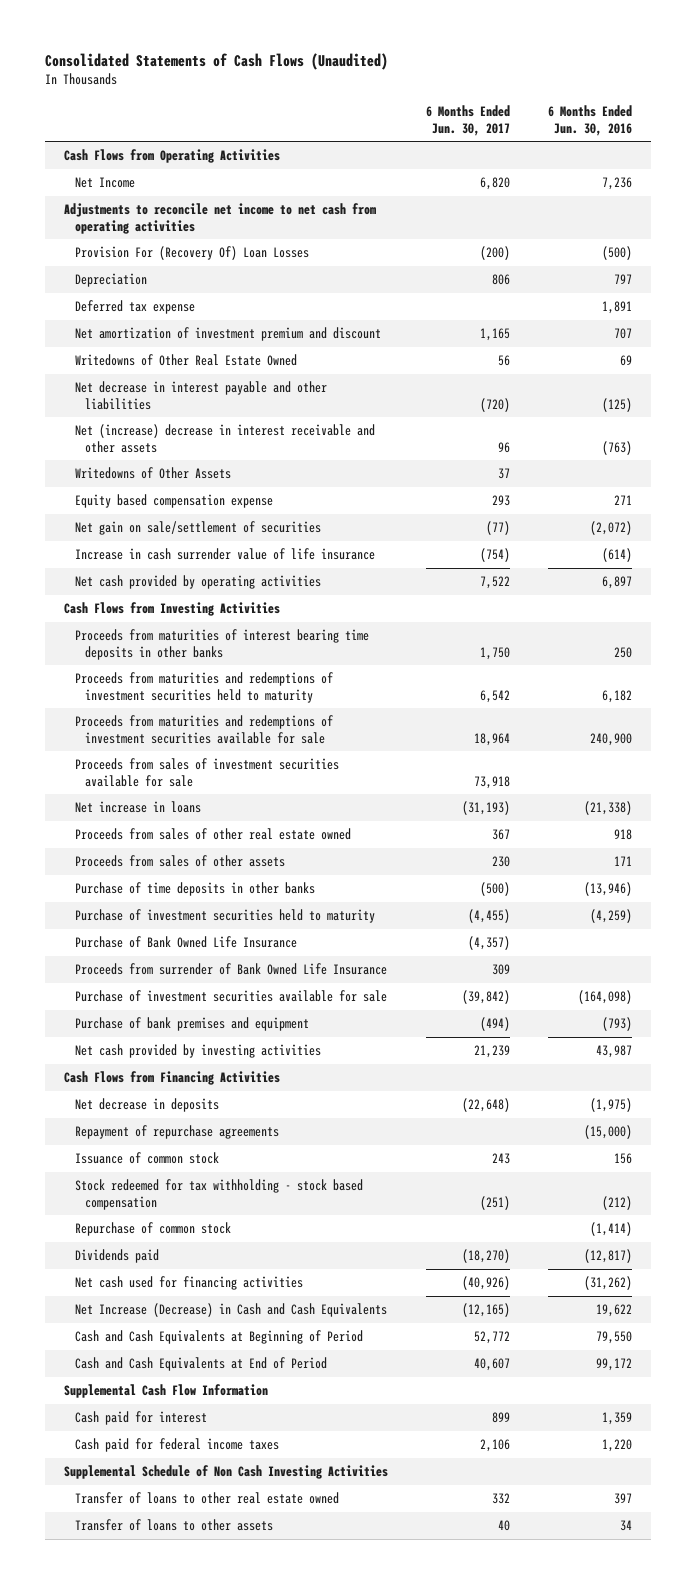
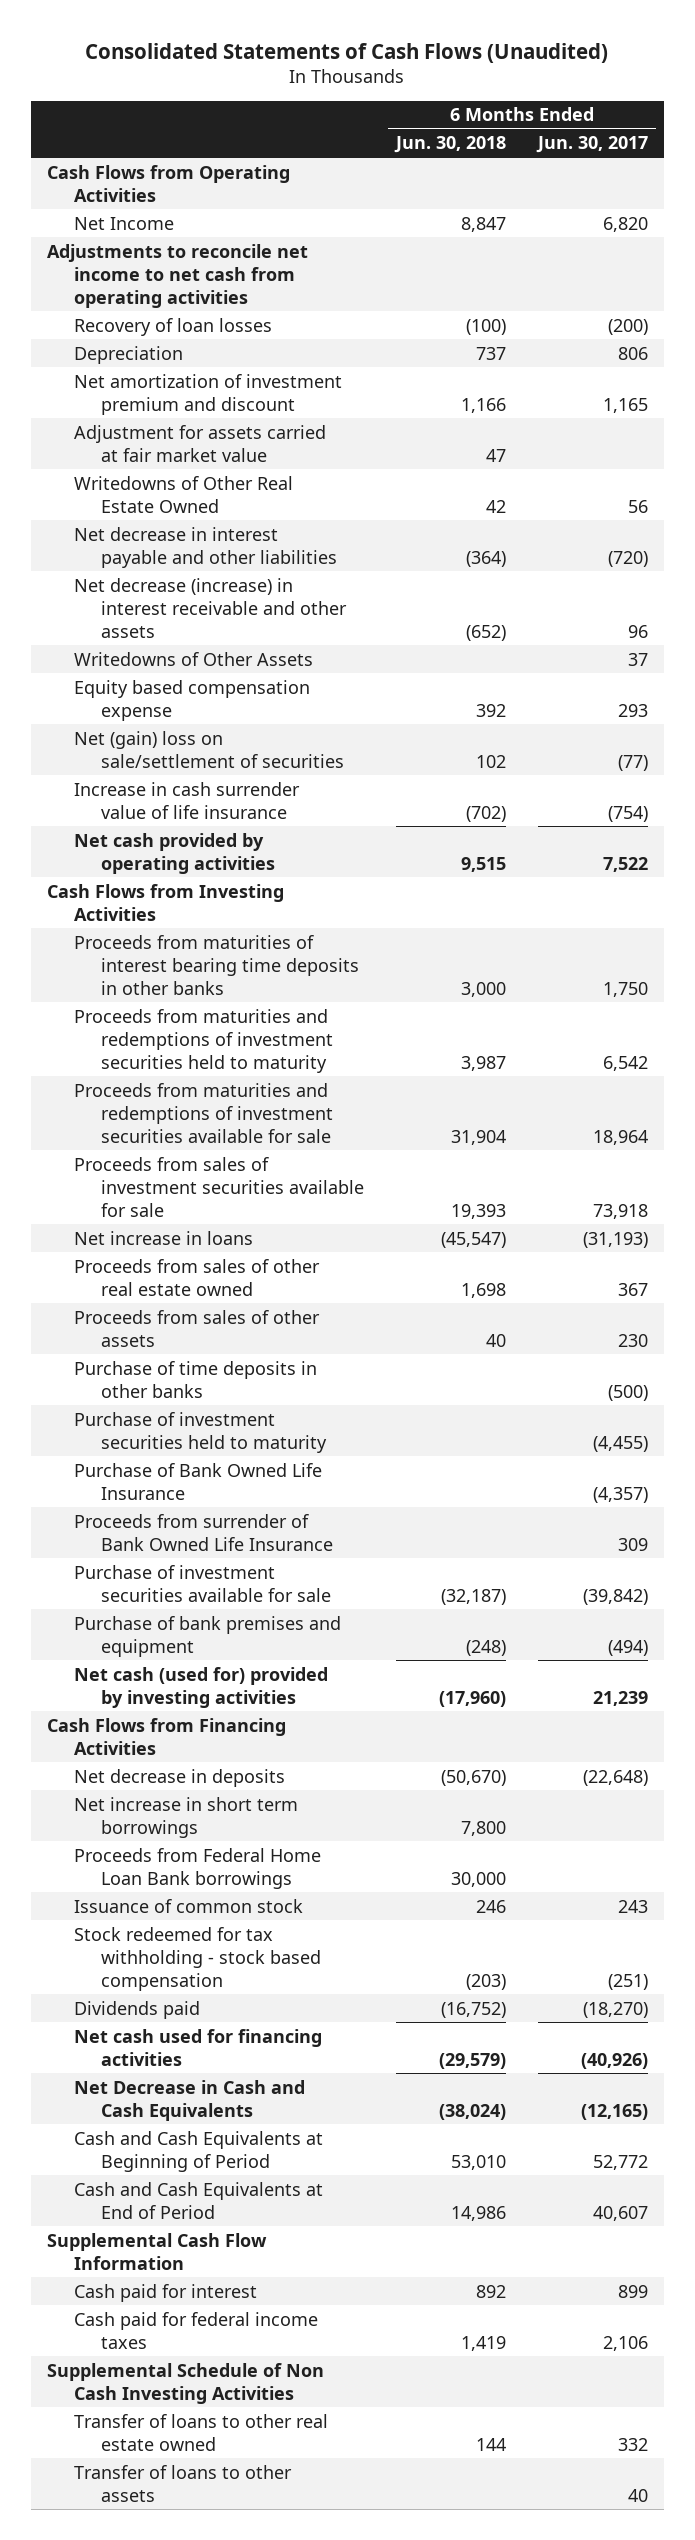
- | 6 Months Ended Jun. 30, 2017 | 6 Months Ended Jun. 30, 2016
+ | 6 Months Ended Jun. 30, 2018 | 6 Months Ended Jun. 30, 2017
- Provision For (Recovery Of) Loan Losses | (200) | (500)
+ Recovery of loan losses | (100) | (200)
- Deferred tax expense | | 1,891
+ Adjustment for assets carried at fair market value | 47 |
- Net (increase) decrease in interest receivable and other assets | 96 | (763)
+ Net decrease (increase) in interest receivable and other assets | (652) | 96
- Net gain on sale/settlement of securities | (77) | (2,072)
+ Net (gain) loss on sale/settlement of securities | 102 | (77)
- Net cash provided by investing activities | 21,239 | 43,987
+ Net cash (used for) provided by investing activities | (17,960) | 21,239
- Repayment of repurchase agreements | | (15,000)
+ Net increase in short term borrowings | 7,800 |
+ Proceeds from Federal Home Loan Bank borrowings | 30,000 |
- Repurchase of common stock | | (1,414)
- Net Increase (Decrease) in Cash and Cash Equivalents | (12,165) | 19,622
+ Net Decrease in Cash and Cash Equivalents | (38,024) | (12,165)

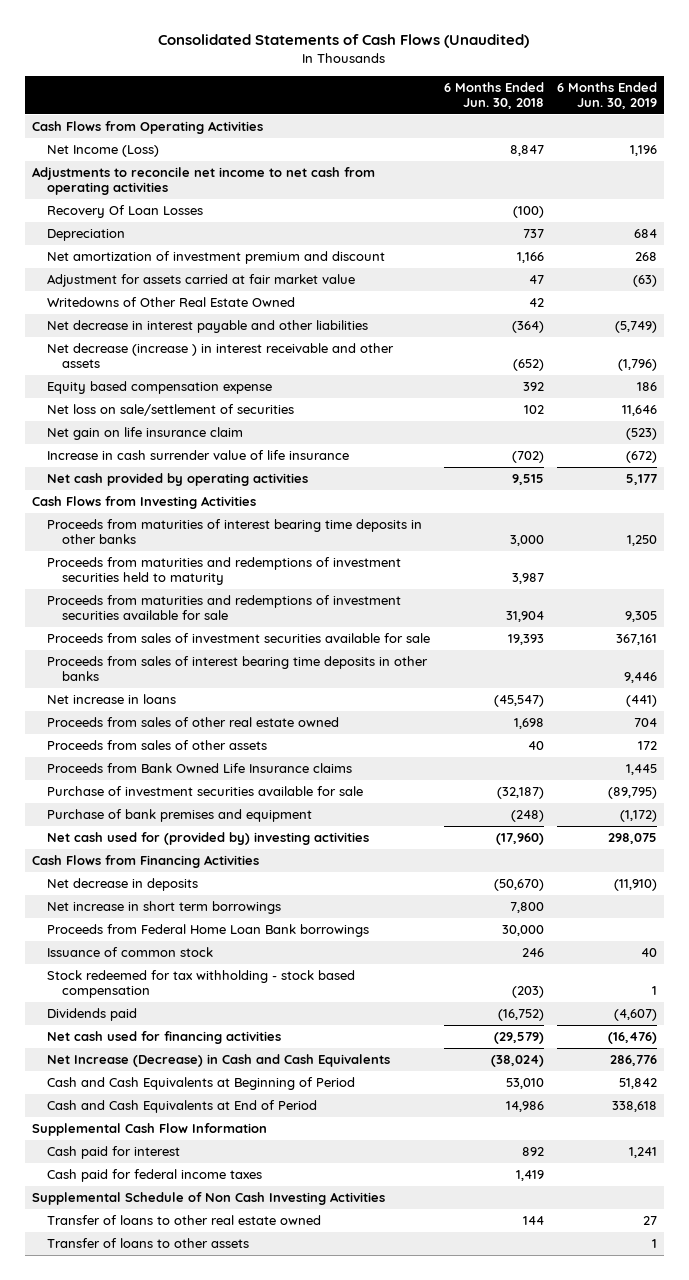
- | 6 Months Ended Jun. 30, 2018 | 6 Months Ended Jun. 30, 2017
+ | 6 Months Ended Jun. 30, 2018 | 6 Months Ended Jun. 30, 2019
- Net Income | 8,847 | 6,820
+ Net Income (Loss) | 8,847 | 1,196
- Recovery of loan losses | (100) | (200)
+ Recovery Of Loan Losses | (100) |
- Net decrease (increase) in interest receivable and other assets | (652) | 96
- Writedowns of Other Assets | | 37
+ Net decrease (increase ) in interest receivable and other assets | (652) | (1,796)
- Net (gain) loss on sale/settlement of securities | 102 | (77)
+ Net loss on sale/settlement of securities | 102 | 11,646
+ Net gain on life insurance claim | | (523)
+ Proceeds from sales of interest bearing time deposits in other banks | | 9,446
- Purchase of time deposits in other banks | | (500)
- Purchase of investment securities held to maturity | | (4,455)
- Purchase of Bank Owned Life Insurance | | (4,357)
- Proceeds from surrender of Bank Owned Life Insurance | | 309
+ Proceeds from Bank Owned Life Insurance claims | | 1,445
- Net cash (used for) provided by investing activities | (17,960) | 21,239
+ Net cash used for (provided by) investing activities | (17,960) | 298,075
- Net Decrease in Cash and Cash Equivalents | (38,024) | (12,165)
+ Net Increase (Decrease) in Cash and Cash Equivalents | (38,024) | 286,776

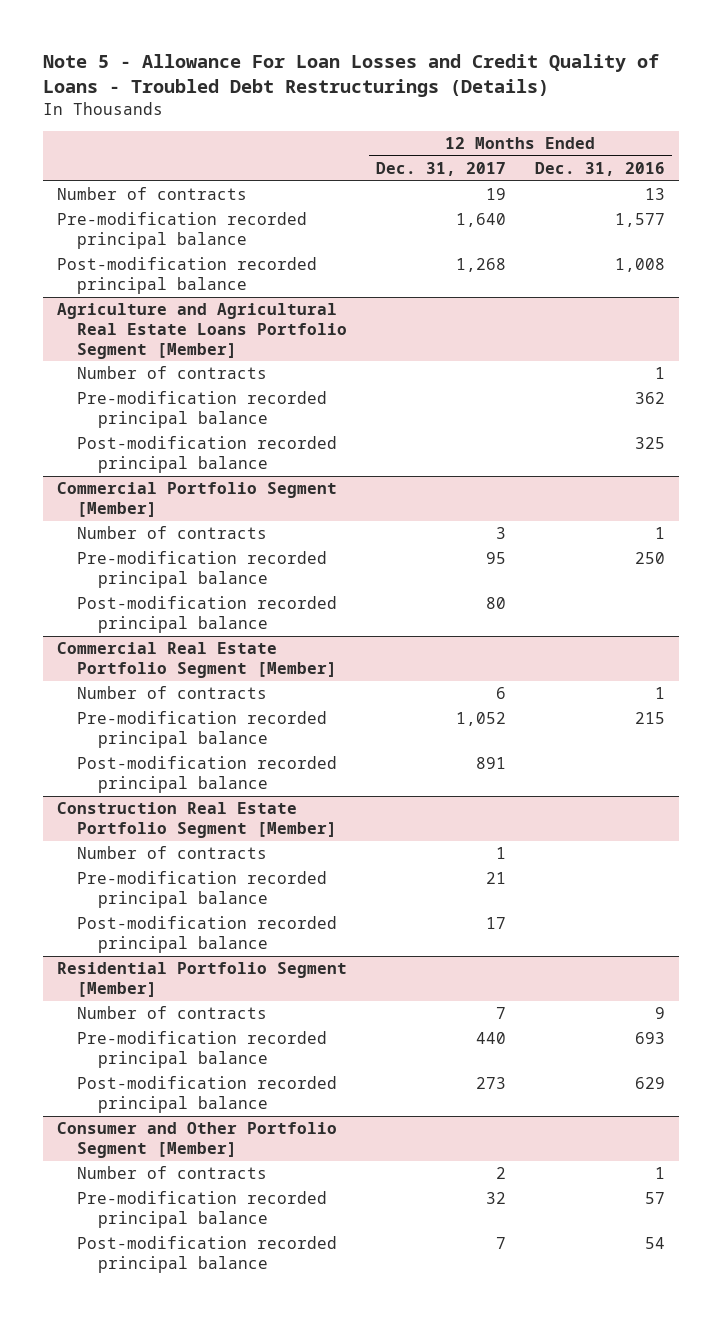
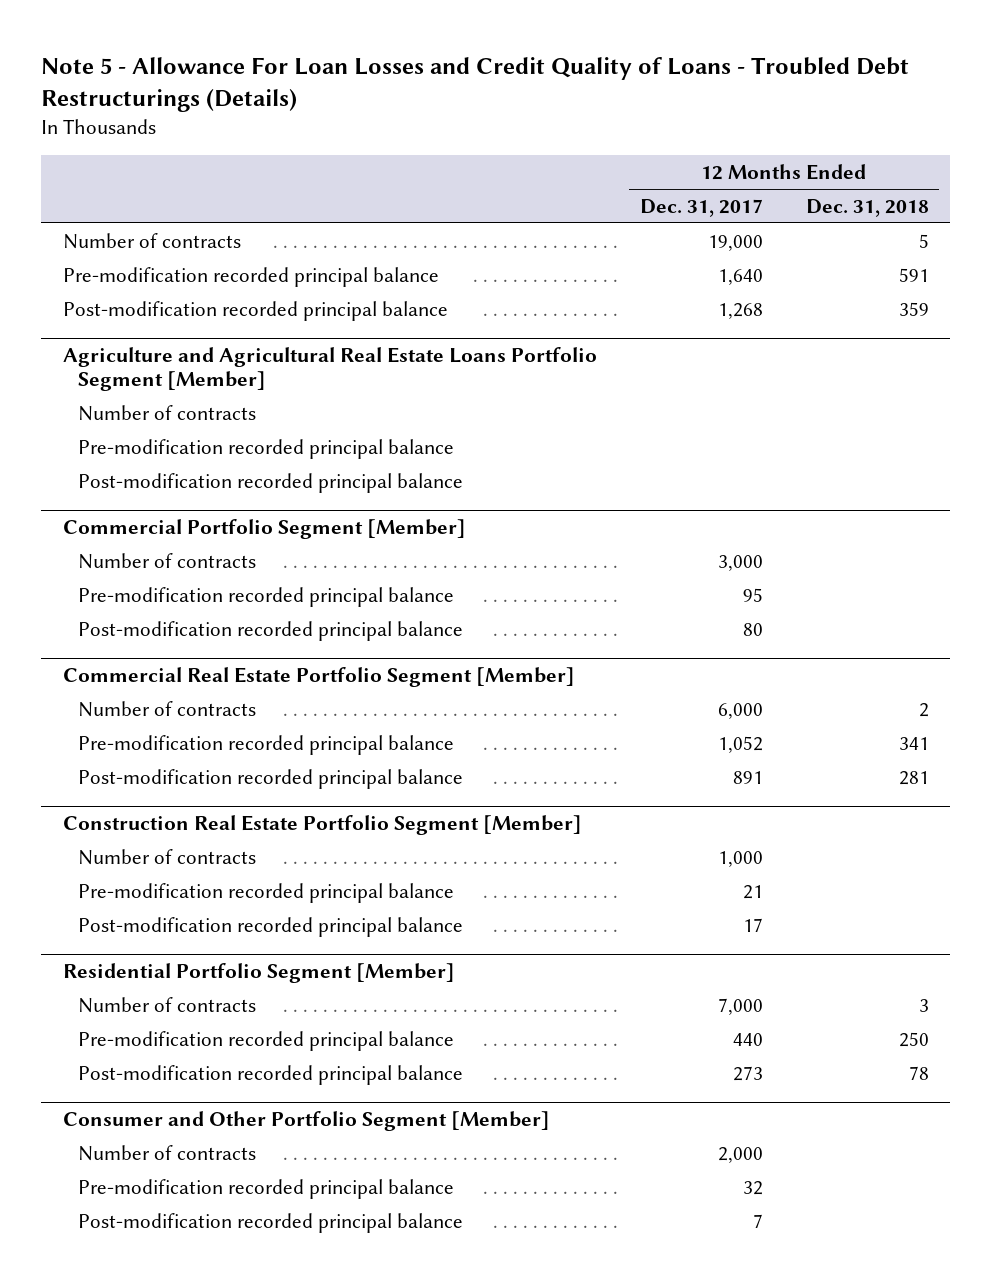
- | 12 Months Ended Dec. 31, 2017 | 12 Months Ended Dec. 31, 2016
+ | 12 Months Ended Dec. 31, 2017 | 12 Months Ended Dec. 31, 2018
- Number of contracts | 19 | 13
+ Number of contracts | 19,000 | 5
@ Commercial Portfolio Segment [Member]
- Number of contracts | 3 | 1
+ Number of contracts | 3,000 |
@ Commercial Real Estate Portfolio Segment [Member]
- Number of contracts | 6 | 1
+ Number of contracts | 6,000 | 2
@ Construction Real Estate Portfolio Segment [Member]
- Number of contracts | 1 |
+ Number of contracts | 1,000 |
@ Residential Portfolio Segment [Member]
- Number of contracts | 7 | 9
+ Number of contracts | 7,000 | 3
@ Consumer and Other Portfolio Segment [Member]
- Number of contracts | 2 | 1
+ Number of contracts | 2,000 |

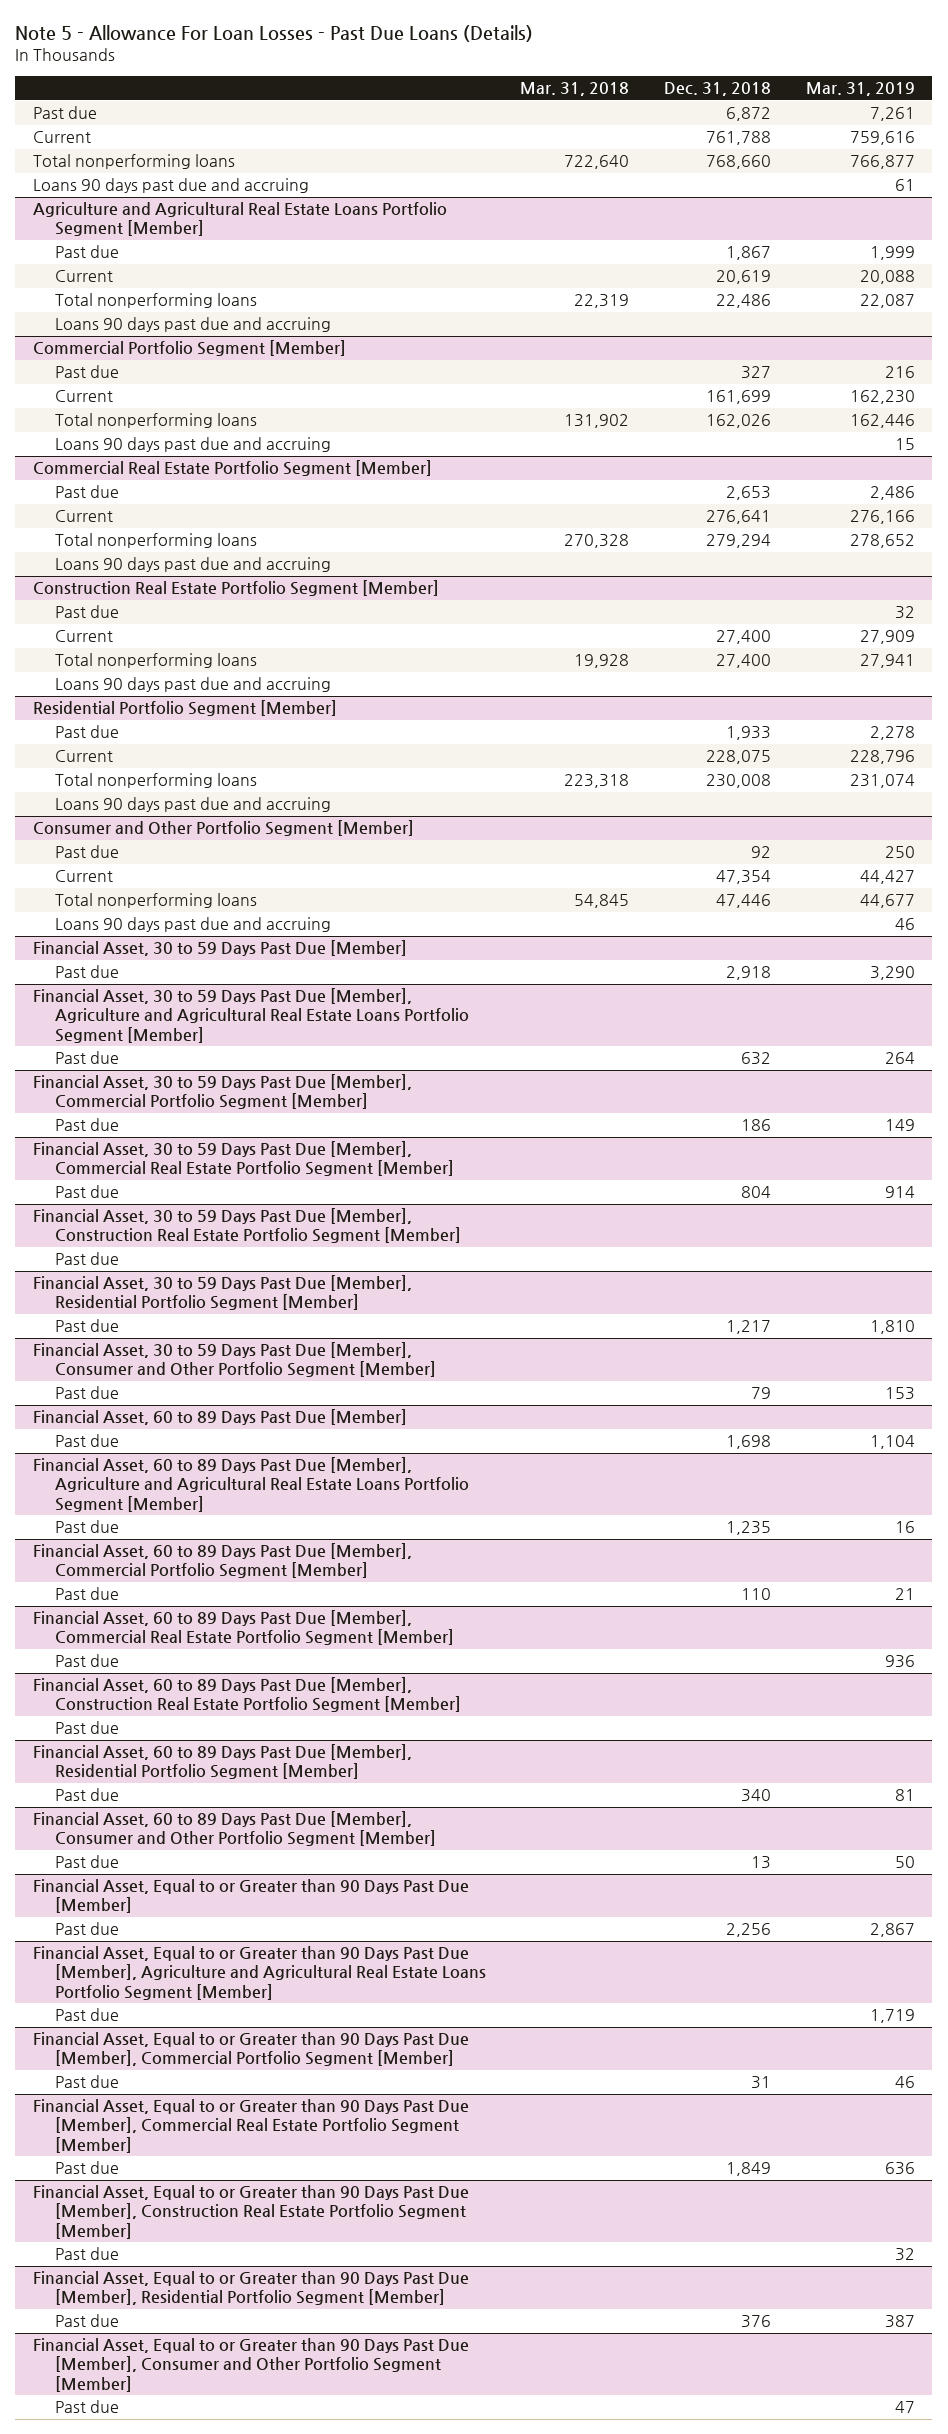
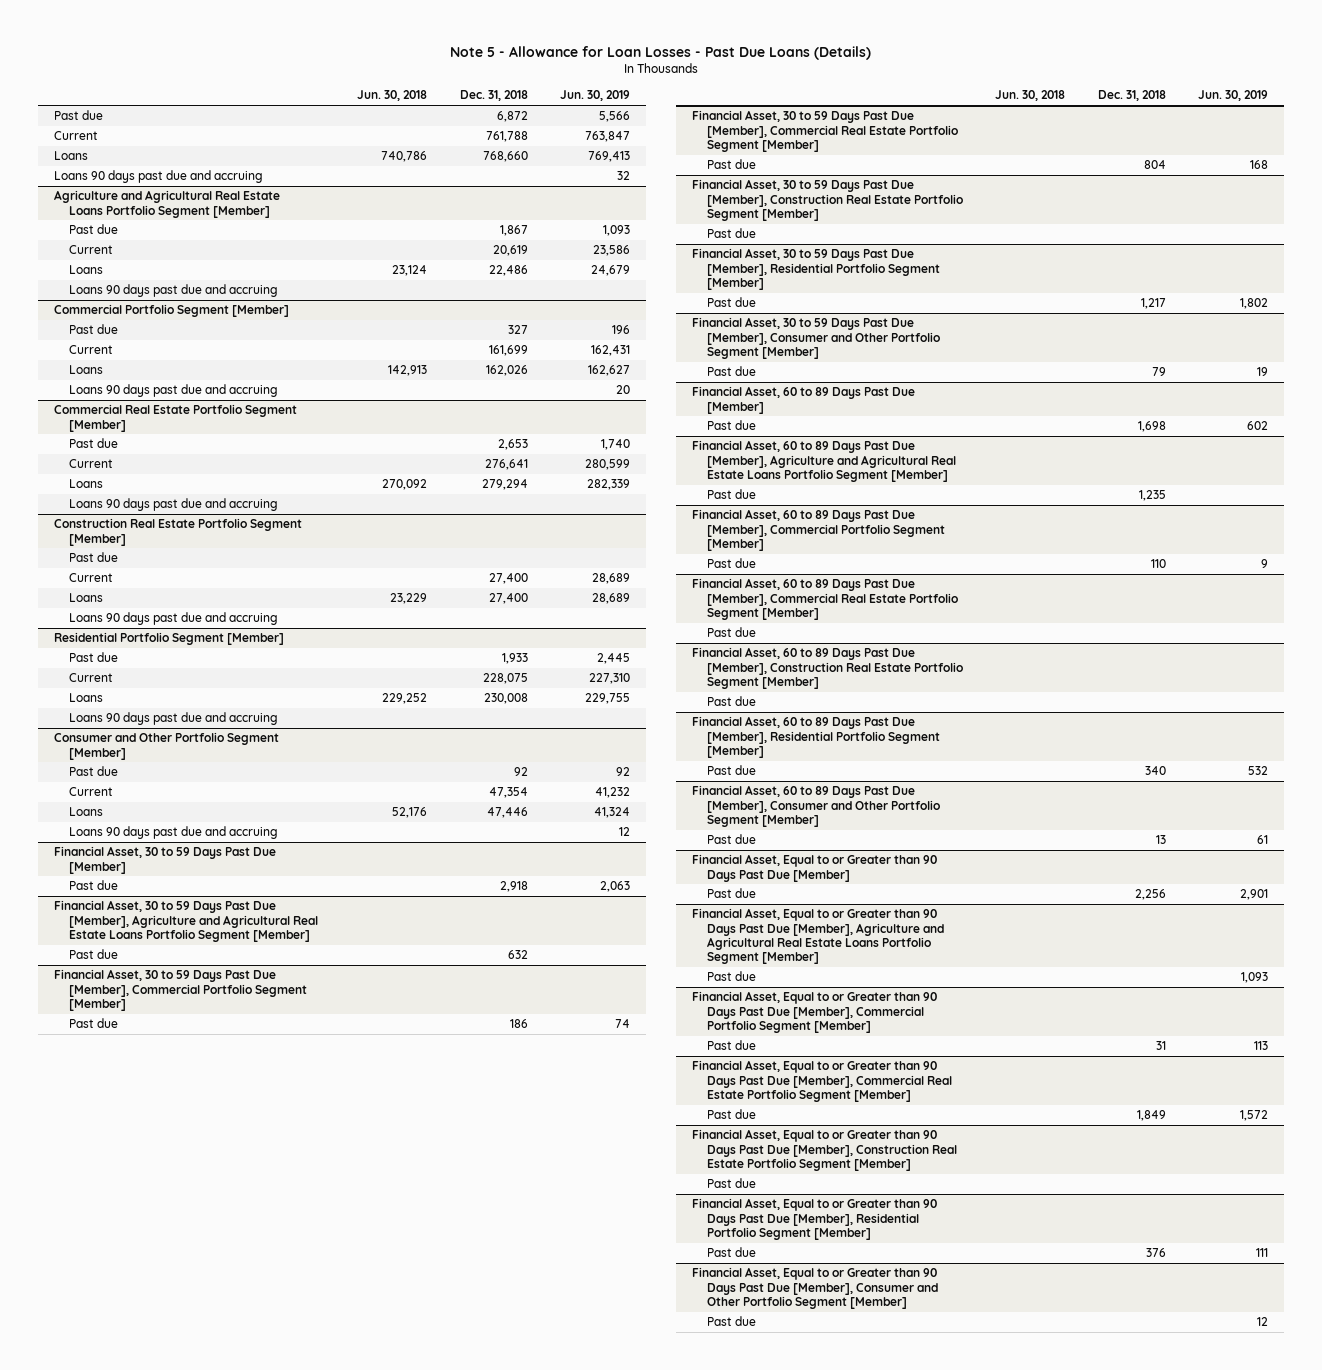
- Note 5 - Allowance For Loan Losses - Past Due Loans (Details)
+ Note 5 - Allowance for Loan Losses - Past Due Loans (Details)
- | Mar. 31, 2018 | Dec. 31, 2018 | Mar. 31, 2019
+ | Jun. 30, 2018 | Dec. 31, 2018 | Jun. 30, 2019
- Total nonperforming loans | 722,640 | 768,660 | 766,877
+ Loans | 740,786 | 768,660 | 769,413
@ Agriculture and Agricultural Real Estate Loans Portfolio Segment [Member]
- Total nonperforming loans | 22,319 | 22,486 | 22,087
+ Loans | 23,124 | 22,486 | 24,679
@ Commercial Portfolio Segment [Member]
- Total nonperforming loans | 131,902 | 162,026 | 162,446
+ Loans | 142,913 | 162,026 | 162,627
@ Commercial Real Estate Portfolio Segment [Member]
- Total nonperforming loans | 270,328 | 279,294 | 278,652
+ Loans | 270,092 | 279,294 | 282,339
@ Construction Real Estate Portfolio Segment [Member]
- Total nonperforming loans | 19,928 | 27,400 | 27,941
+ Loans | 23,229 | 27,400 | 28,689
@ Residential Portfolio Segment [Member]
- Total nonperforming loans | 223,318 | 230,008 | 231,074
+ Loans | 229,252 | 230,008 | 229,755
@ Consumer and Other Portfolio Segment [Member]
- Total nonperforming loans | 54,845 | 47,446 | 44,677
+ Loans | 52,176 | 47,446 | 41,324

